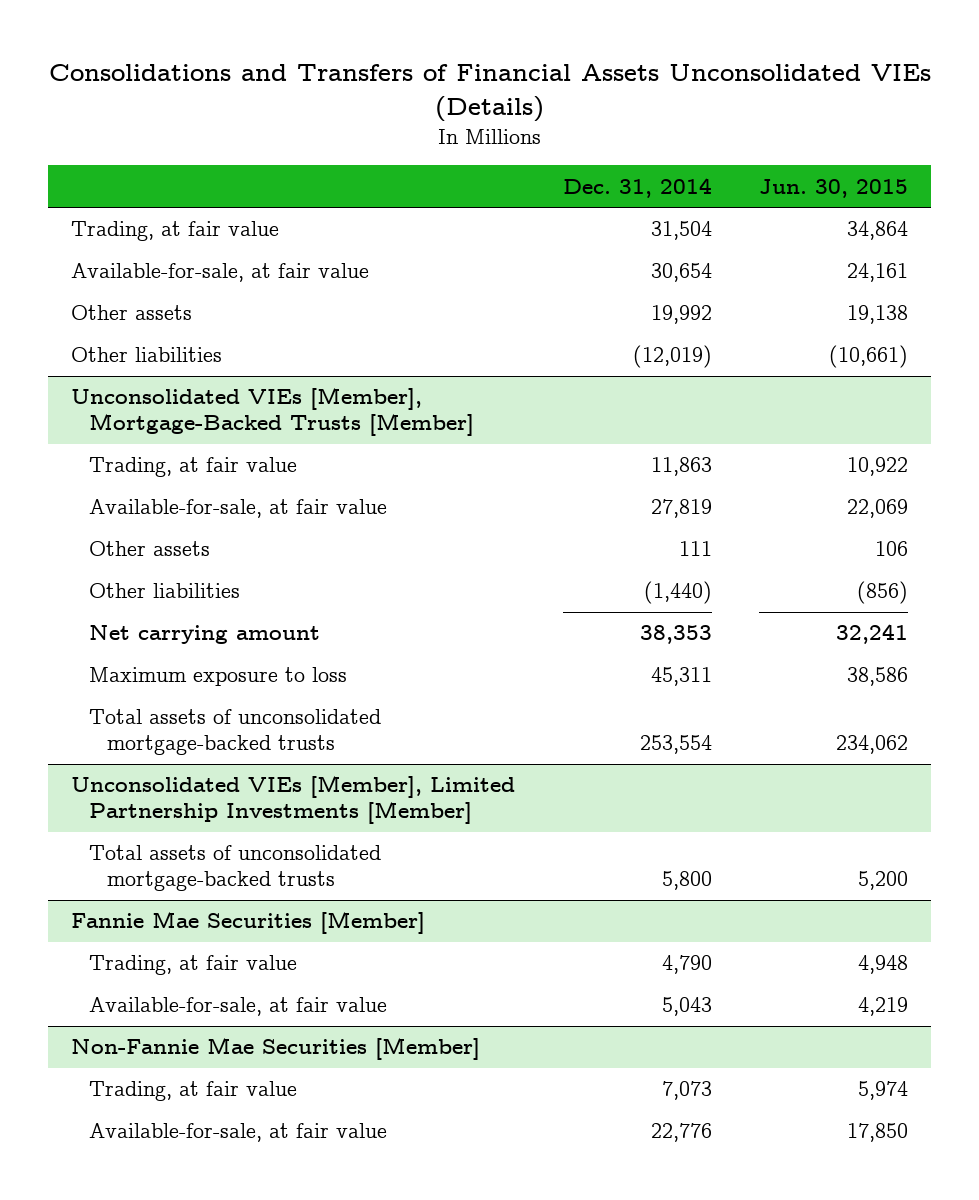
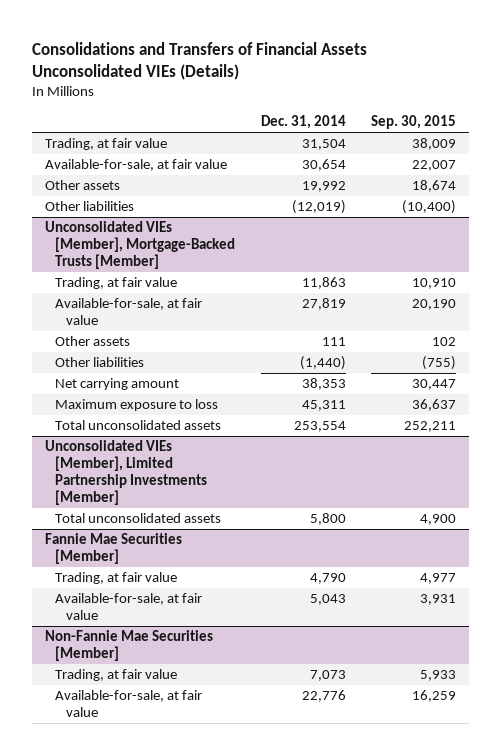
- | Dec. 31, 2014 | Jun. 30, 2015
+ | Dec. 31, 2014 | Sep. 30, 2015
@ Unconsolidated VIEs [Member], Mortgage-Backed Trusts [Member]
- Total assets of unconsolidated mortgage-backed trusts | 253,554 | 234,062
+ Total unconsolidated assets | 253,554 | 252,211
@ Unconsolidated VIEs [Member], Limited Partnership Investments [Member]
- Total assets of unconsolidated mortgage-backed trusts | 5,800 | 5,200
+ Total unconsolidated assets | 5,800 | 4,900

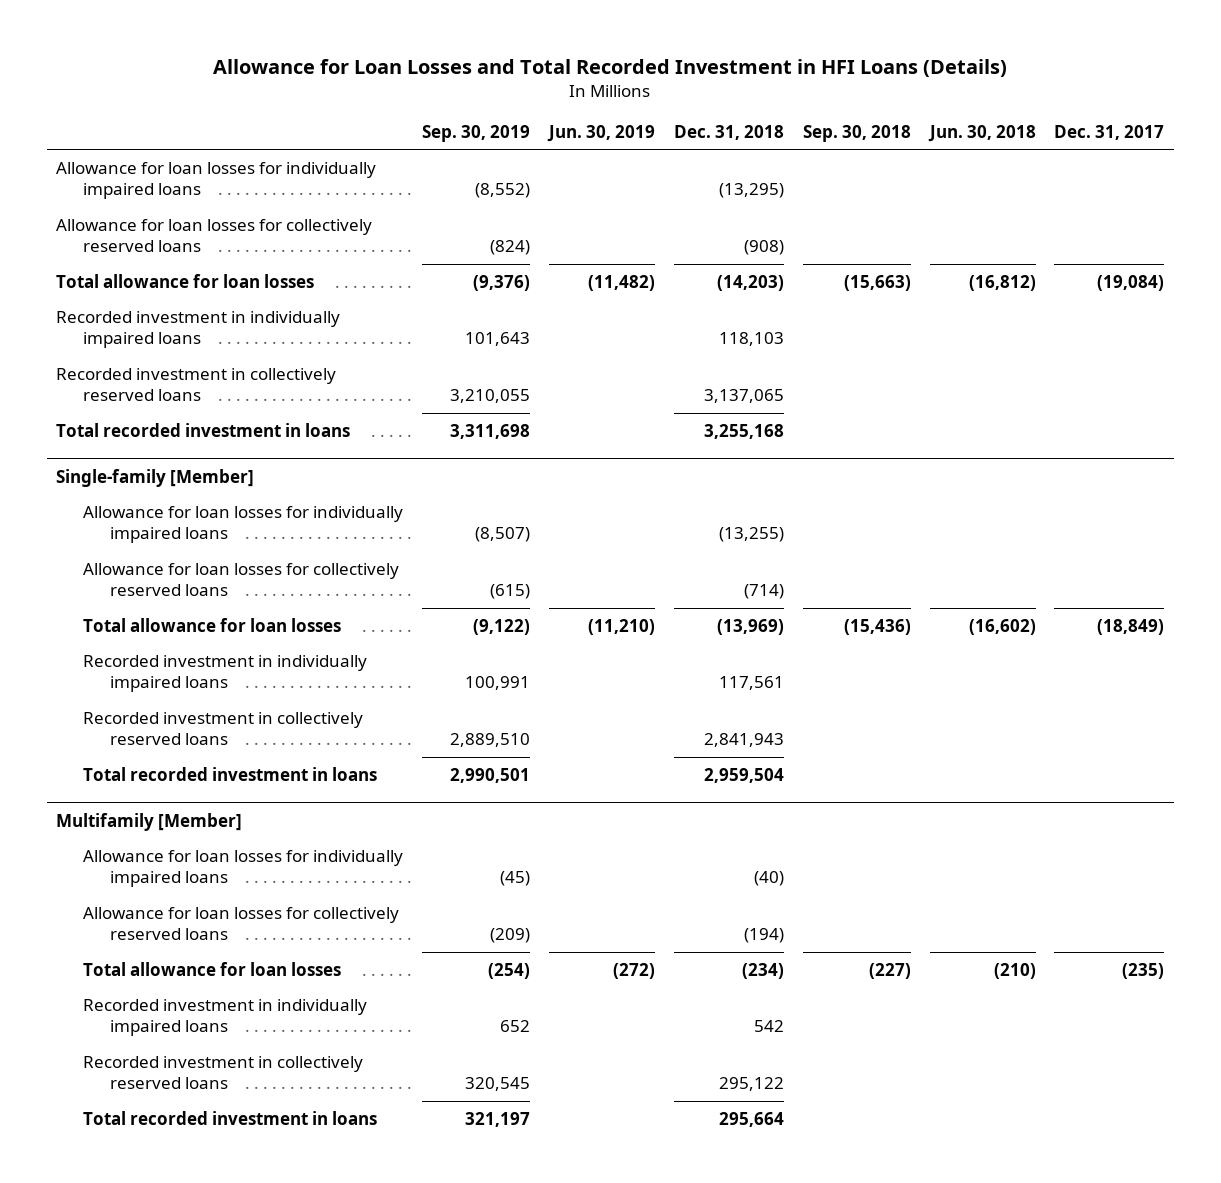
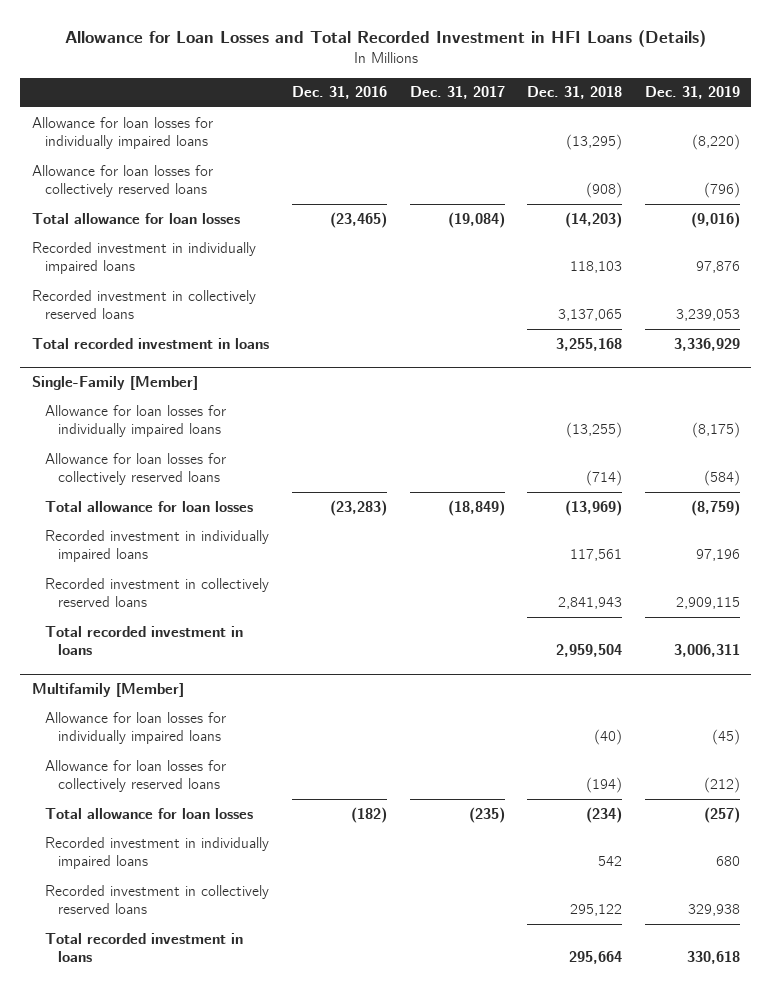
- | Sep. 30, 2019 | Jun. 30, 2019 | Dec. 31, 2018 | Sep. 30, 2018 | Jun. 30, 2018 | Dec. 31, 2017
+ | Dec. 31, 2016 | Dec. 31, 2017 | Dec. 31, 2018 | Dec. 31, 2019
- Single-family [Member]
+ Single-Family [Member]

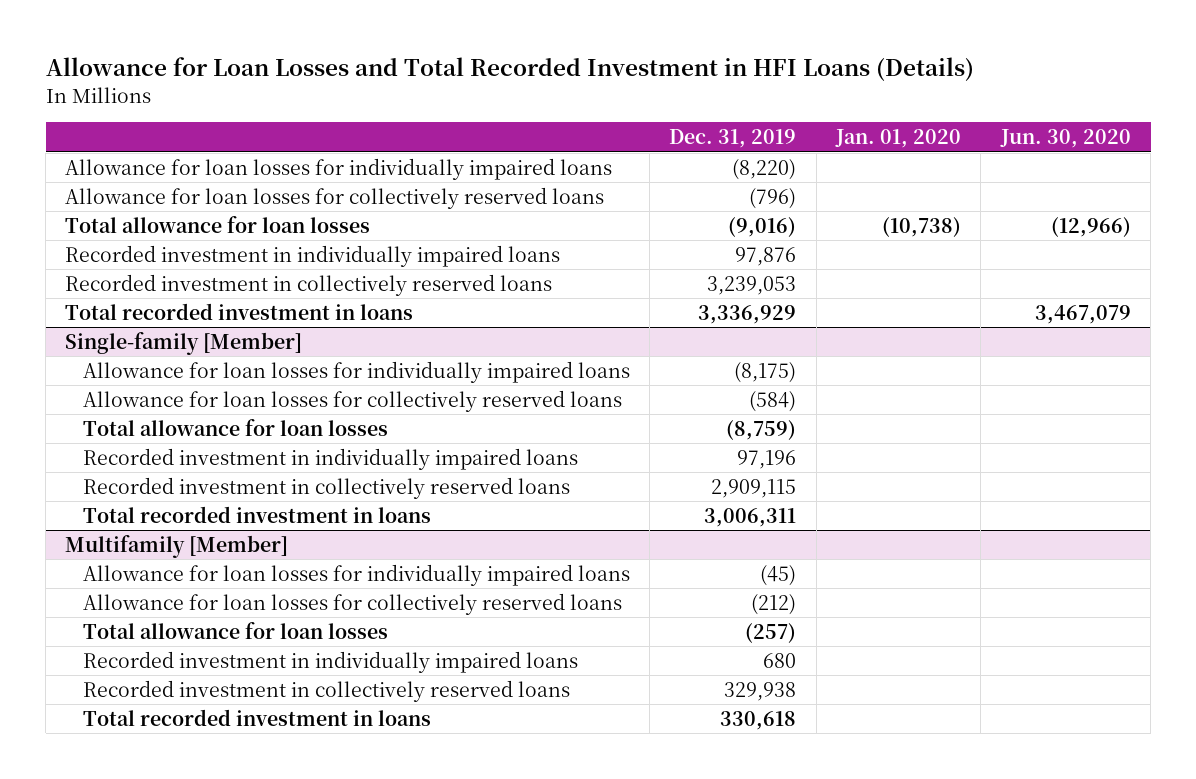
- | Dec. 31, 2016 | Dec. 31, 2017 | Dec. 31, 2018 | Dec. 31, 2019
+ | Dec. 31, 2019 | Jan. 01, 2020 | Jun. 30, 2020
- Single-Family [Member]
+ Single-family [Member]

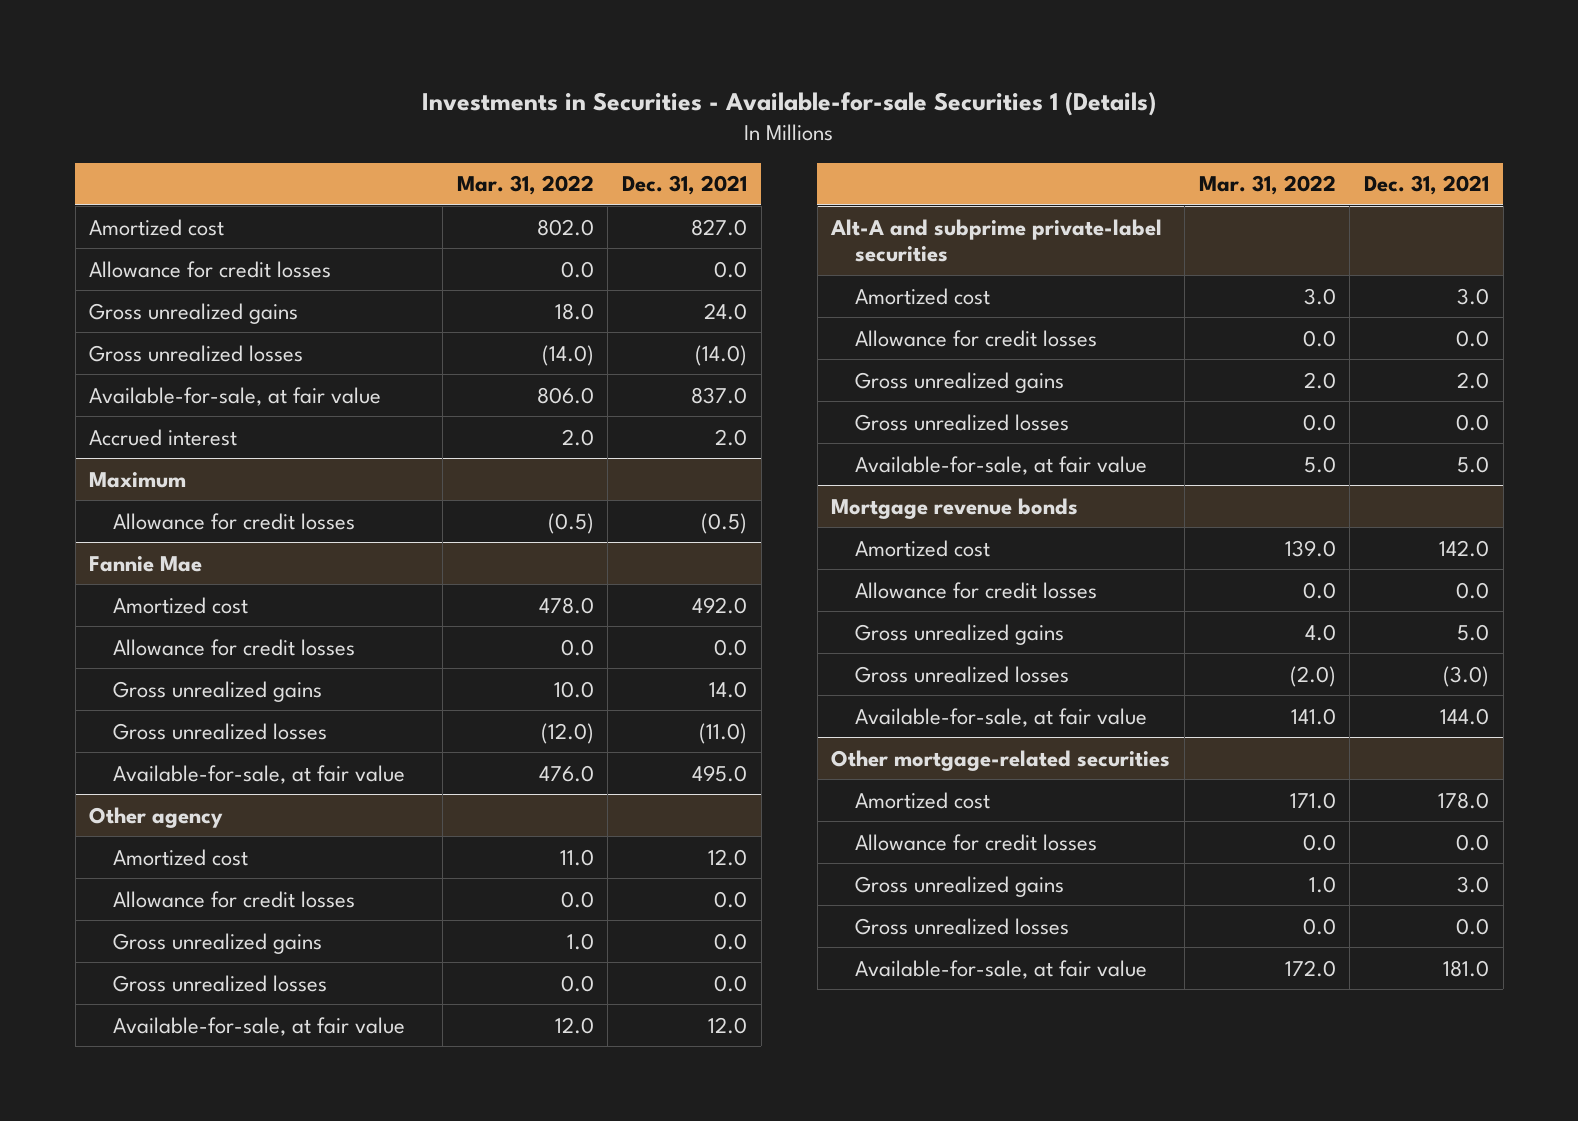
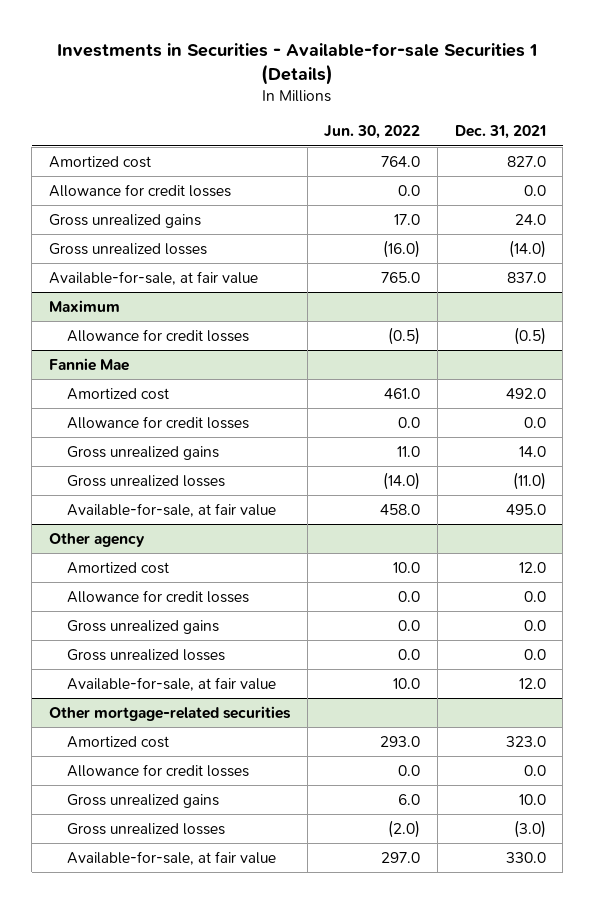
- | Mar. 31, 2022 | Dec. 31, 2021
+ | Jun. 30, 2022 | Dec. 31, 2021
- Accrued interest | 2.0 | 2.0
- Alt-A and subprime private-label securities
- Amortized cost | 3.0 | 3.0
- Allowance for credit losses | 0.0 | 0.0
- Gross unrealized gains | 2.0 | 2.0
- Gross unrealized losses | 0.0 | 0.0
- Available-for-sale, at fair value | 5.0 | 5.0
- Mortgage revenue bonds
- Amortized cost | 139.0 | 142.0
- Allowance for credit losses | 0.0 | 0.0
- Gross unrealized gains | 4.0 | 5.0
- Gross unrealized losses | (2.0) | (3.0)
- Available-for-sale, at fair value | 141.0 | 144.0
@ Other mortgage-related securities
- Amortized cost | 171.0 | 178.0
+ Amortized cost | 293.0 | 323.0
- Gross unrealized gains | 1.0 | 3.0
- Gross unrealized losses | 0.0 | 0.0
- Available-for-sale, at fair value | 172.0 | 181.0
+ Gross unrealized gains | 6.0 | 10.0
+ Gross unrealized losses | (2.0) | (3.0)
+ Available-for-sale, at fair value | 297.0 | 330.0

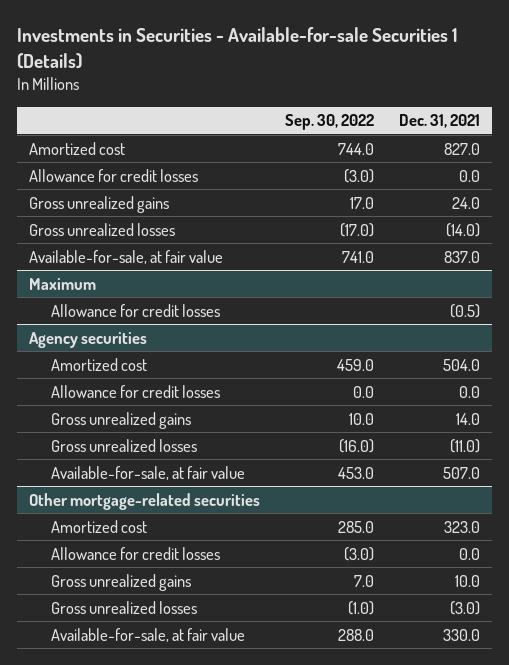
- | Jun. 30, 2022 | Dec. 31, 2021
+ | Sep. 30, 2022 | Dec. 31, 2021
- Fannie Mae
- Amortized cost | 461.0 | 492.0
+ Agency securities
+ Amortized cost | 459.0 | 504.0
- Available-for-sale, at fair value | 458.0 | 495.0
- Other agency
- Amortized cost | 10.0 | 12.0
- Allowance for credit losses | 0.0 | 0.0
- Gross unrealized gains | 0.0 | 0.0
- Gross unrealized losses | 0.0 | 0.0
- Available-for-sale, at fair value | 10.0 | 12.0
+ Available-for-sale, at fair value | 453.0 | 507.0

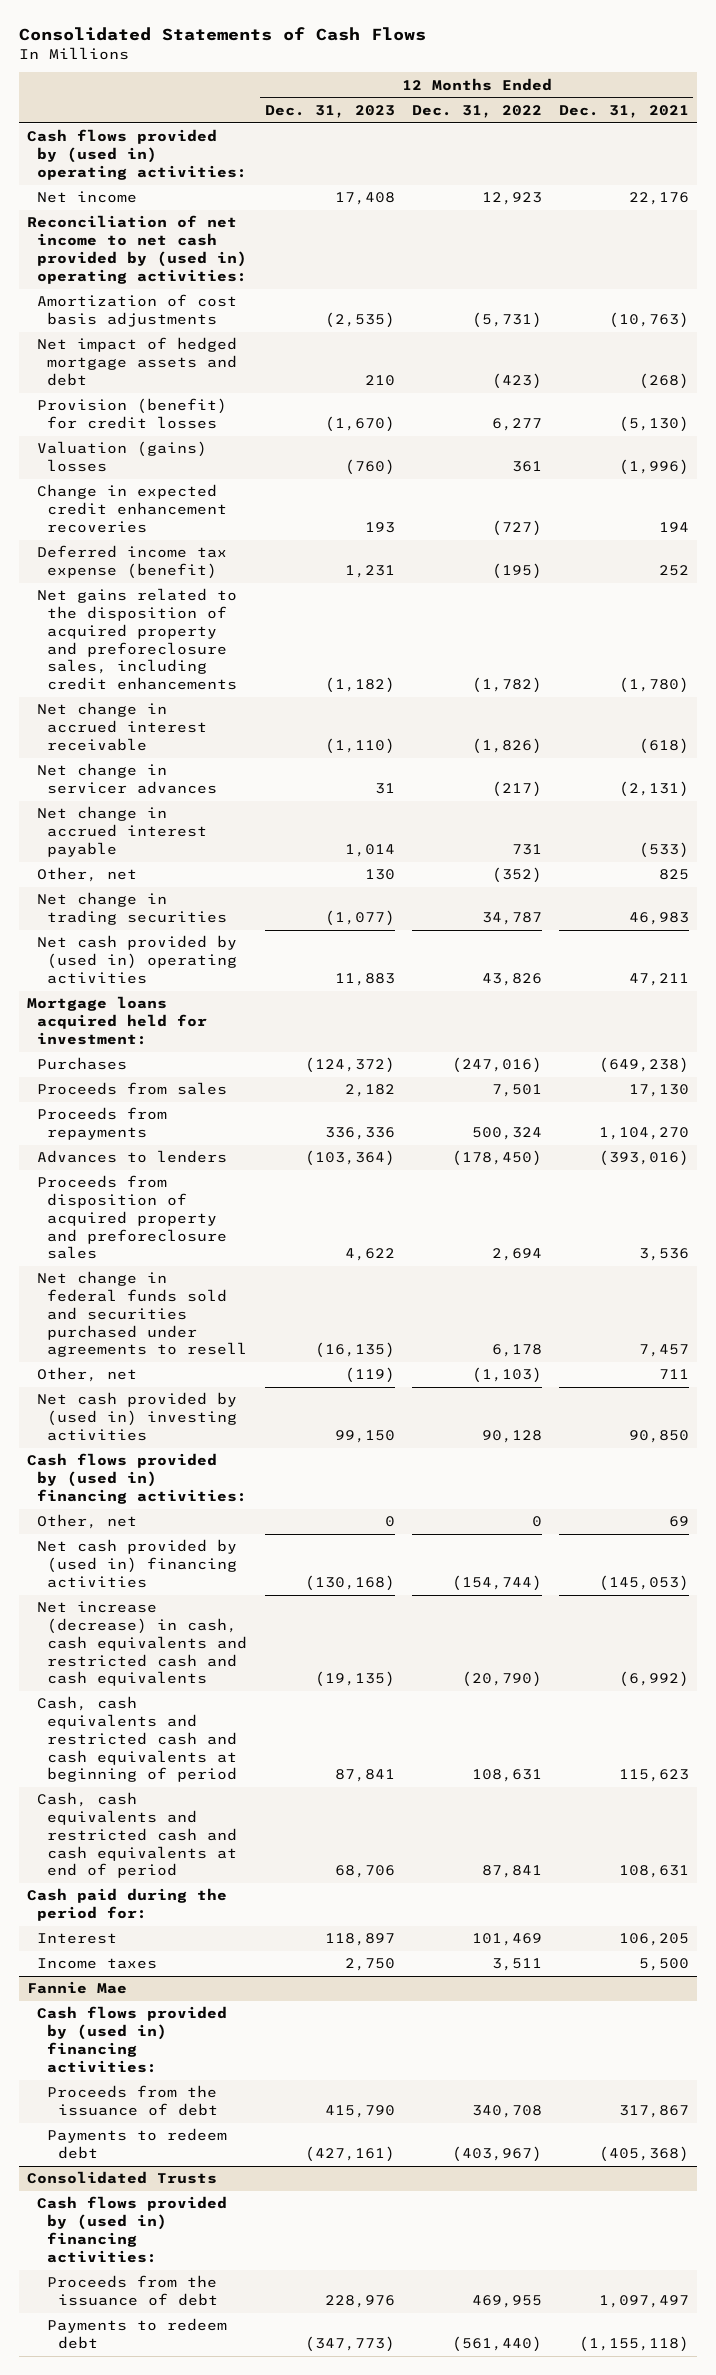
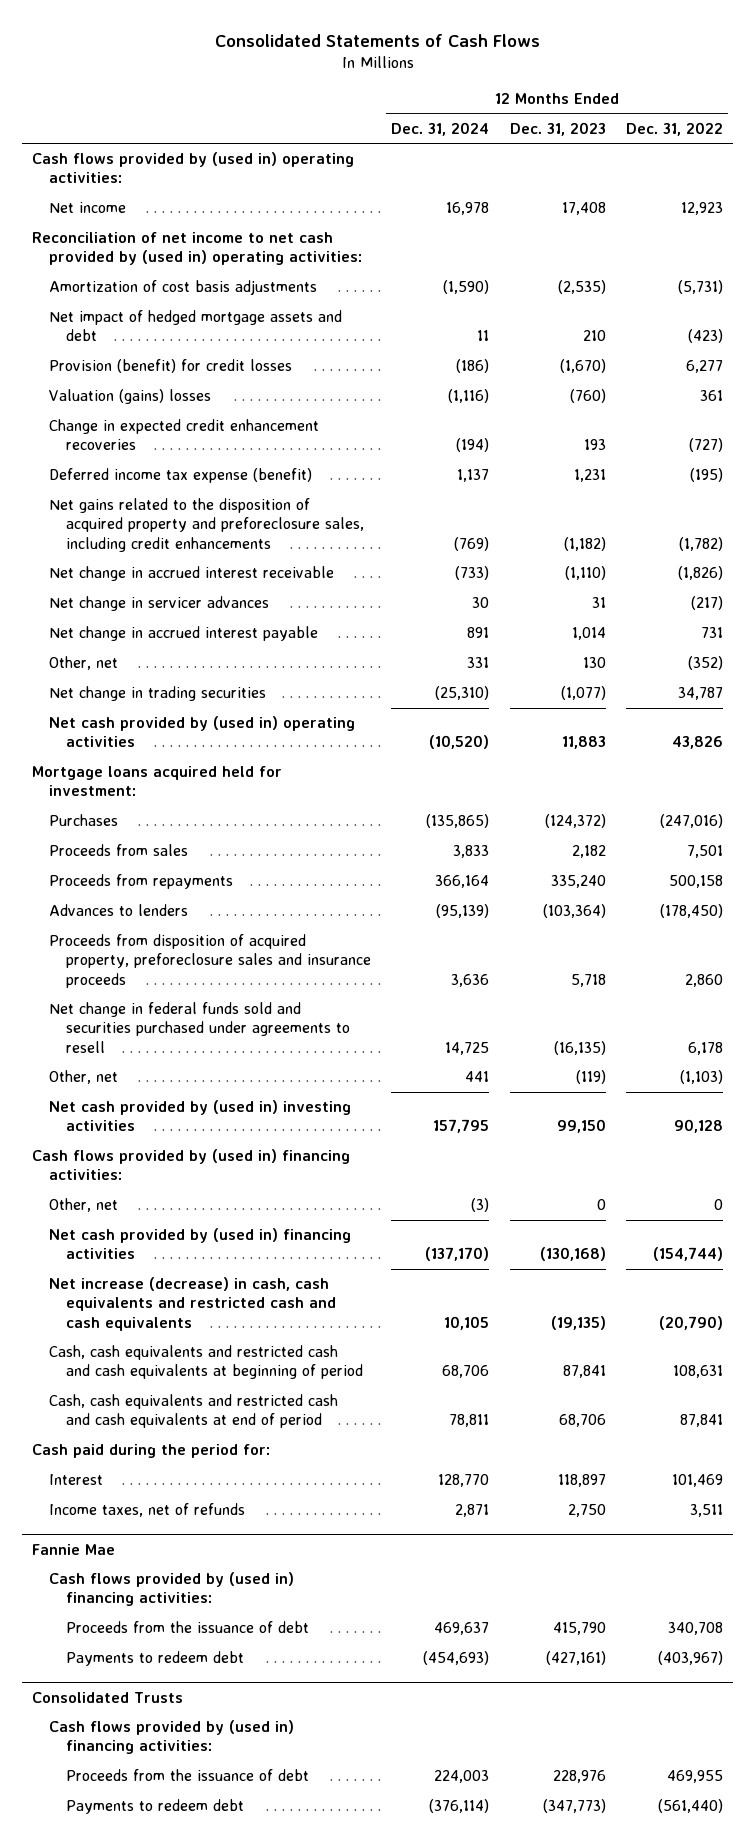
- | 12 Months Ended Dec. 31, 2023 | 12 Months Ended Dec. 31, 2022 | 12 Months Ended Dec. 31, 2021
+ | 12 Months Ended Dec. 31, 2024 | 12 Months Ended Dec. 31, 2023 | 12 Months Ended Dec. 31, 2022
- Proceeds from repayments | 336,336 | 500,324 | 1,104,270
+ Proceeds from repayments | 366,164 | 335,240 | 500,158
- Proceeds from disposition of acquired property and preforeclosure sales | 4,622 | 2,694 | 3,536
+ Proceeds from disposition of acquired property, preforeclosure sales and insurance proceeds | 3,636 | 5,718 | 2,860
- Income taxes | 2,750 | 3,511 | 5,500
+ Income taxes, net of refunds | 2,871 | 2,750 | 3,511

